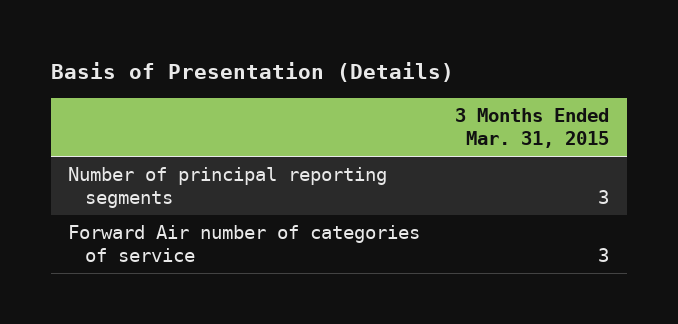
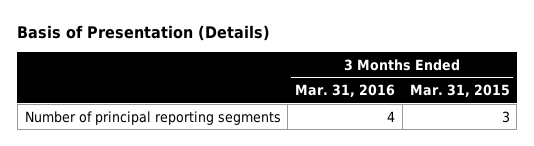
- | 3 Months Ended Mar. 31, 2015
+ | 3 Months Ended Mar. 31, 2016 | 3 Months Ended Mar. 31, 2015
- Forward Air number of categories of service | 3

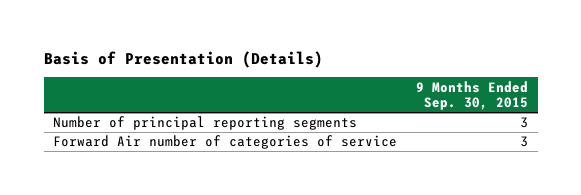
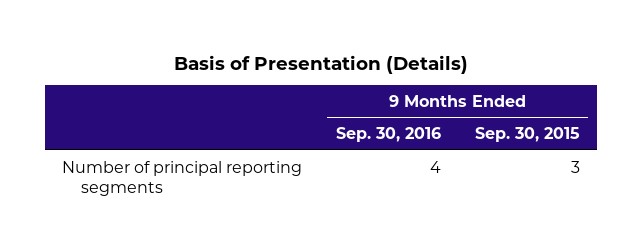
- | 9 Months Ended Sep. 30, 2015
+ | 9 Months Ended Sep. 30, 2016 | 9 Months Ended Sep. 30, 2015
- Forward Air number of categories of service | 3

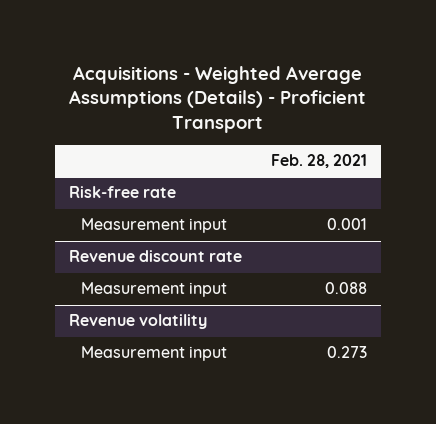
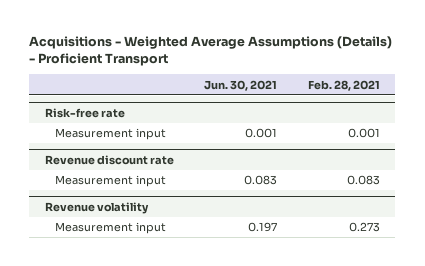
- | Feb. 28, 2021
+ | Jun. 30, 2021 | Feb. 28, 2021
@ Revenue discount rate
- Measurement input | 0.088
+ Measurement input | 0.083 | 0.083

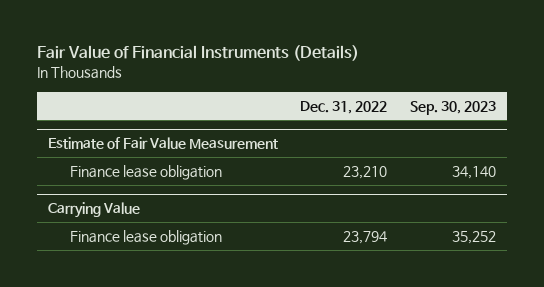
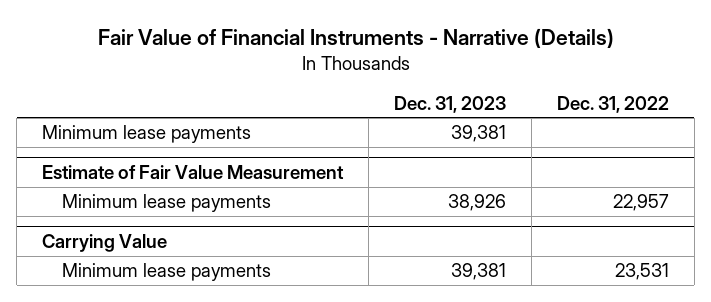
- Fair Value of Financial Instruments (Details)
+ Fair Value of Financial Instruments - Narrative (Details)
- | Dec. 31, 2022 | Sep. 30, 2023
+ | Dec. 31, 2023 | Dec. 31, 2022
+ Minimum lease payments | 39,381 |
@ Estimate of Fair Value Measurement
- Finance lease obligation | 23,210 | 34,140
+ Minimum lease payments | 38,926 | 22,957
@ Carrying Value
- Finance lease obligation | 23,794 | 35,252
+ Minimum lease payments | 39,381 | 23,531

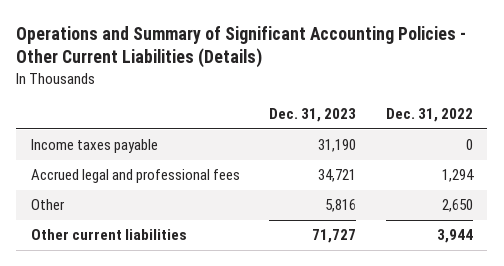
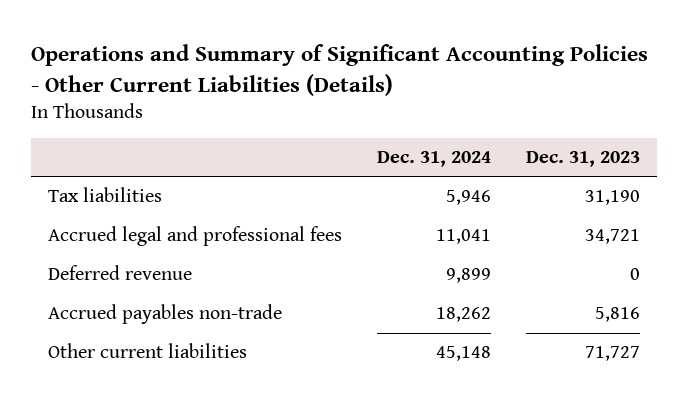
- | Dec. 31, 2023 | Dec. 31, 2022
+ | Dec. 31, 2024 | Dec. 31, 2023
- Income taxes payable | 31,190 | 0
+ Tax liabilities | 5,946 | 31,190
- Other | 5,816 | 2,650
+ Deferred revenue | 9,899 | 0
+ Accrued payables non-trade | 18,262 | 5,816

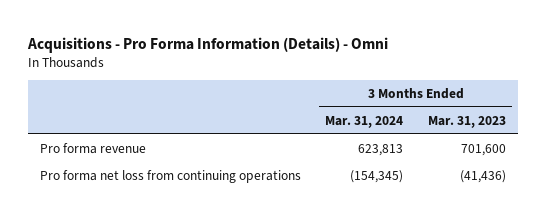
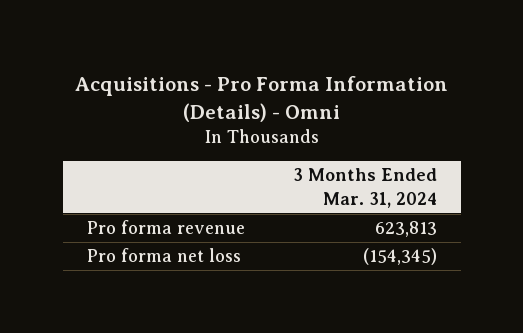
- | 3 Months Ended Mar. 31, 2024 | 3 Months Ended Mar. 31, 2023
+ | 3 Months Ended Mar. 31, 2024
- Pro forma net loss from continuing operations | (154,345) | (41,436)
+ Pro forma net loss | (154,345)

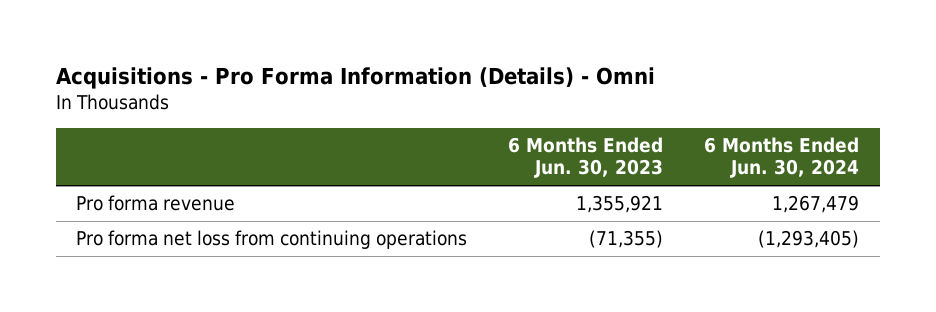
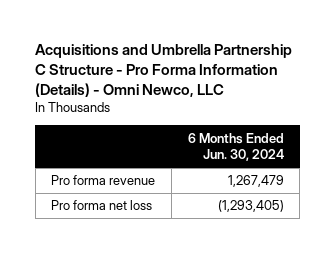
- Acquisitions - Pro Forma Information (Details) - Omni
+ Acquisitions and Umbrella Partnership C Structure - Pro Forma Information (Details) - Omni Newco, LLC
- | 6 Months Ended Jun. 30, 2023 | 6 Months Ended Jun. 30, 2024
+ | 6 Months Ended Jun. 30, 2024
- Pro forma net loss from continuing operations | (71,355) | (1,293,405)
+ Pro forma net loss | (1,293,405)

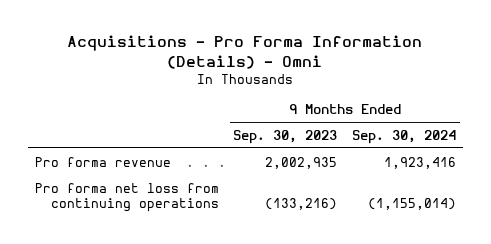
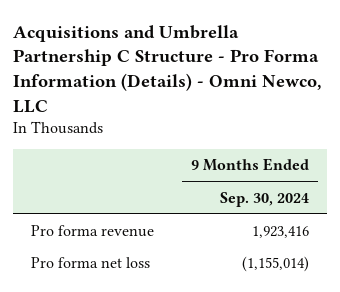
- Acquisitions - Pro Forma Information (Details) - Omni
+ Acquisitions and Umbrella Partnership C Structure - Pro Forma Information (Details) - Omni Newco, LLC
- | 9 Months Ended Sep. 30, 2023 | 9 Months Ended Sep. 30, 2024
+ | 9 Months Ended Sep. 30, 2024
- Pro forma net loss from continuing operations | (133,216) | (1,155,014)
+ Pro forma net loss | (1,155,014)

